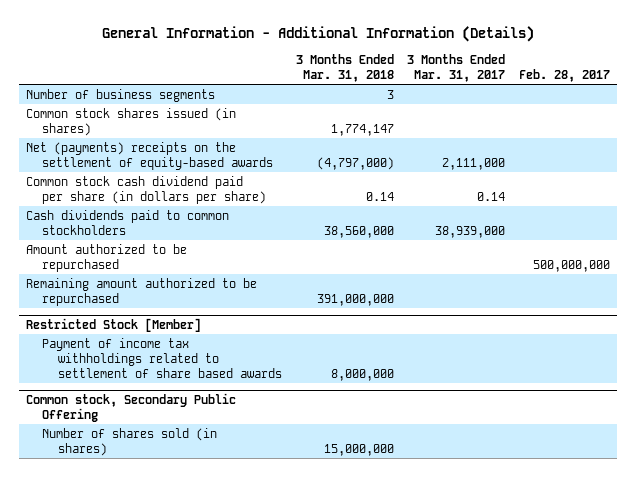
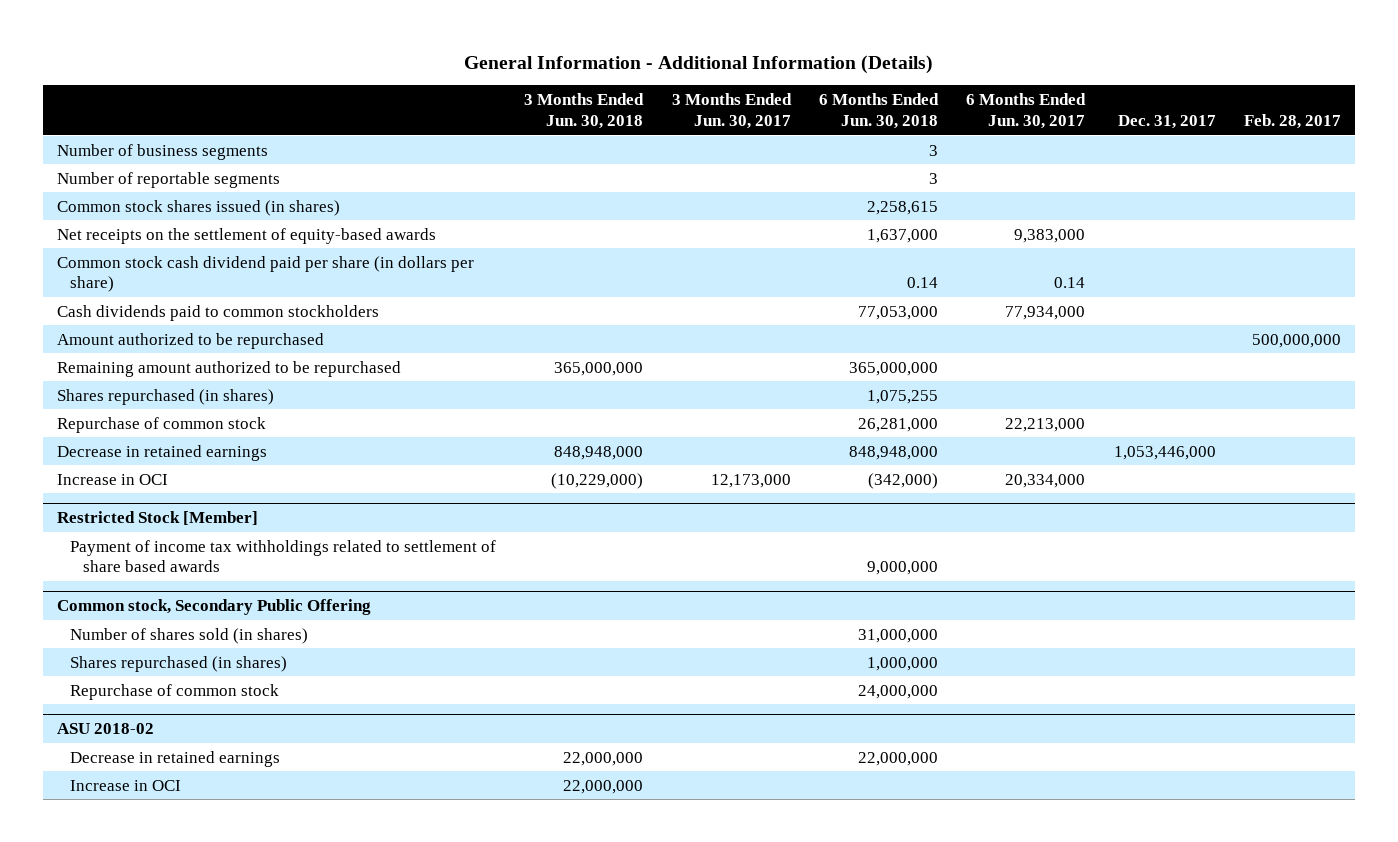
- | 3 Months Ended Mar. 31, 2018 | 3 Months Ended Mar. 31, 2017 | Feb. 28, 2017
+ | 3 Months Ended Jun. 30, 2018 | 3 Months Ended Jun. 30, 2017 | 6 Months Ended Jun. 30, 2018 | 6 Months Ended Jun. 30, 2017 | Dec. 31, 2017 | Feb. 28, 2017
+ Number of reportable segments | | | 3 | | |
- Net (payments) receipts on the settlement of equity-based awards | (4,797,000) | 2,111,000 |
+ Net receipts on the settlement of equity-based awards | | | 1,637,000 | 9,383,000 | |
+ Shares repurchased (in shares) | | | 1,075,255 | | |
+ Repurchase of common stock | | | 26,281,000 | 22,213,000 | |
+ Decrease in retained earnings | 848,948,000 | | 848,948,000 | | 1,053,446,000 |
+ Increase in OCI | (10,229,000) | 12,173,000 | (342,000) | 20,334,000 | |
@ Common stock, Secondary Public Offering
+ Shares repurchased (in shares) | | | 1,000,000 | | |
+ Repurchase of common stock | | | 24,000,000 | | |
+ ASU 2018-02
+ Decrease in retained earnings | 22,000,000 | | 22,000,000 | | |
+ Increase in OCI | 22,000,000 | | | | |

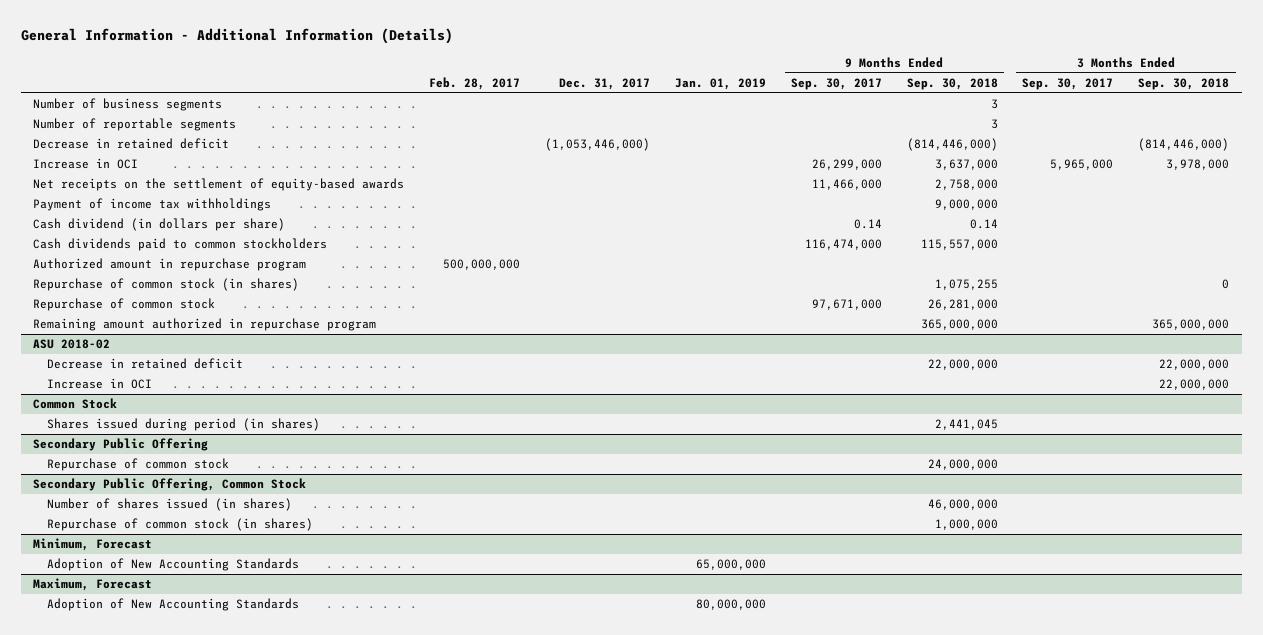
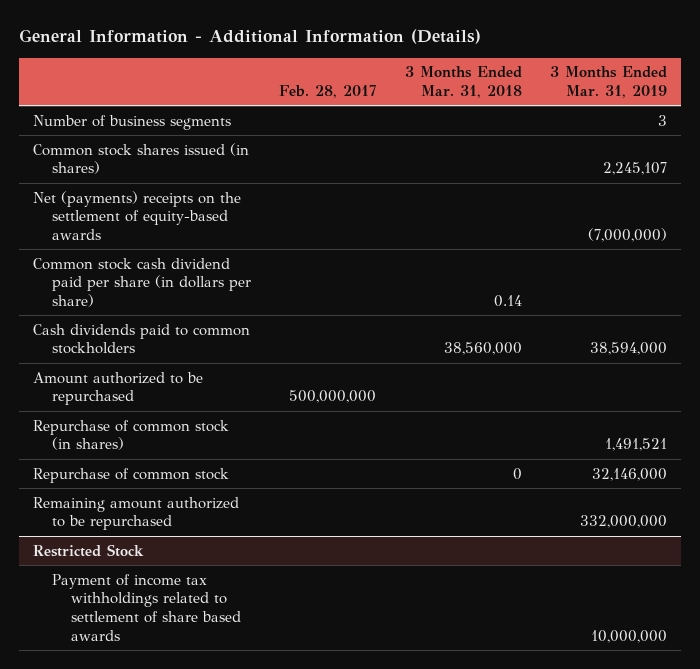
- | Feb. 28, 2017 | Dec. 31, 2017 | Jan. 01, 2019 | 9 Months Ended Sep. 30, 2017 | 9 Months Ended Sep. 30, 2018 | 3 Months Ended Sep. 30, 2017 | 3 Months Ended Sep. 30, 2018
+ | Feb. 28, 2017 | 3 Months Ended Mar. 31, 2018 | 3 Months Ended Mar. 31, 2019
- Number of reportable segments | | | | | 3 | |
- Decrease in retained deficit | | (1,053,446,000) | | | (814,446,000) | | (814,446,000)
- Increase in OCI | | | | 26,299,000 | 3,637,000 | 5,965,000 | 3,978,000
- Net receipts on the settlement of equity-based awards | | | | 11,466,000 | 2,758,000 | |
- Payment of income tax withholdings | | | | | 9,000,000 | |
- Cash dividend (in dollars per share) | | | | 0.14 | 0.14 | |
+ Common stock shares issued (in shares) | | | 2,245,107
+ Net (payments) receipts on the settlement of equity-based awards | | | (7,000,000)
+ Common stock cash dividend paid per share (in dollars per share) | | 0.14 |
- Authorized amount in repurchase program | 500,000,000 | | | | | |
+ Amount authorized to be repurchased | 500,000,000 | |
- Remaining amount authorized in repurchase program | | | | | 365,000,000 | | 365,000,000
- ASU 2018-02
- Decrease in retained deficit | | | | | 22,000,000 | | 22,000,000
- Increase in OCI | | | | | | | 22,000,000
- Common Stock
- Shares issued during period (in shares) | | | | | 2,441,045 | |
- Secondary Public Offering
- Repurchase of common stock | | | | | 24,000,000 | |
- Secondary Public Offering, Common Stock
- Number of shares issued (in shares) | | | | | 46,000,000 | |
- Repurchase of common stock (in shares) | | | | | 1,000,000 | |
- Minimum, Forecast
- Adoption of New Accounting Standards | | | 65,000,000 | | | |
- Maximum, Forecast
- Adoption of New Accounting Standards | | | 80,000,000 | | | |
+ Remaining amount authorized to be repurchased | | | 332,000,000
+ Restricted Stock
+ Payment of income tax withholdings related to settlement of share based awards | | | 10,000,000

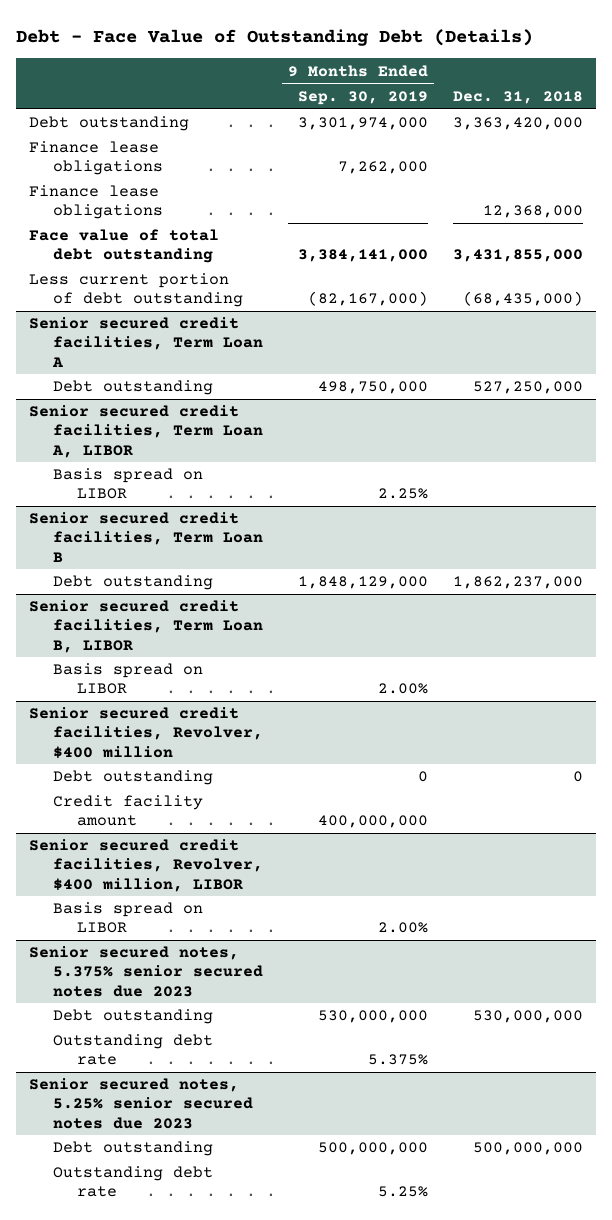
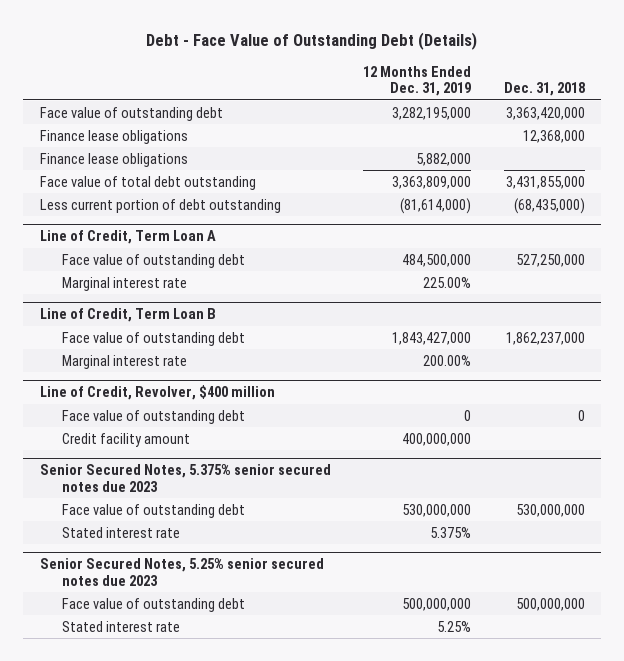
- | 9 Months Ended Sep. 30, 2019 | Dec. 31, 2018
+ | 12 Months Ended Dec. 31, 2019 | Dec. 31, 2018
- Debt outstanding | 3,301,974,000 | 3,363,420,000
+ Face value of outstanding debt | 3,282,195,000 | 3,363,420,000
moved down: Finance lease obligations | 5,882,000 |
- Senior secured credit facilities, Term Loan A
- Debt outstanding | 498,750,000 | 527,250,000
- Senior secured credit facilities, Term Loan A, LIBOR
- Basis spread on LIBOR | 2.25% |
- Senior secured credit facilities, Term Loan B
- Debt outstanding | 1,848,129,000 | 1,862,237,000
- Senior secured credit facilities, Term Loan B, LIBOR
- Basis spread on LIBOR | 2.00% |
- Senior secured credit facilities, Revolver, $400 million
- Debt outstanding | 0 | 0
- Credit facility amount | 400,000,000 |
- Senior secured credit facilities, Revolver, $400 million, LIBOR
- Basis spread on LIBOR | 2.00% |
- Senior secured notes, 5.375% senior secured notes due 2023
- Debt outstanding | 530,000,000 | 530,000,000
- Outstanding debt rate | 5.375% |
- Senior secured notes, 5.25% senior secured notes due 2023
- Debt outstanding | 500,000,000 | 500,000,000
- Outstanding debt rate | 5.25% |
+ Line of Credit, Term Loan A
+ Face value of outstanding debt | 484,500,000 | 527,250,000
+ Marginal interest rate | 225.00% |
+ Line of Credit, Term Loan B
+ Face value of outstanding debt | 1,843,427,000 | 1,862,237,000
+ Marginal interest rate | 200.00% |
+ Line of Credit, Revolver, $400 million
+ Face value of outstanding debt | 0 | 0
+ Credit facility amount | 400,000,000 |
+ Senior Secured Notes, 5.375% senior secured notes due 2023
+ Face value of outstanding debt | 530,000,000 | 530,000,000
+ Stated interest rate | 5.375% |
+ Senior Secured Notes, 5.25% senior secured notes due 2023
+ Face value of outstanding debt | 500,000,000 | 500,000,000
+ Stated interest rate | 5.25% |

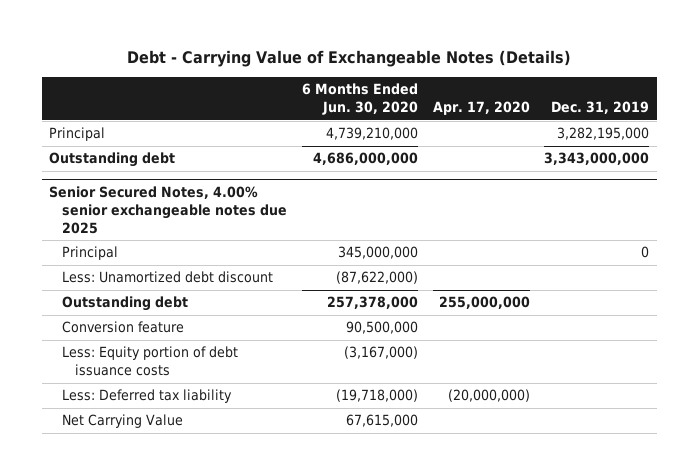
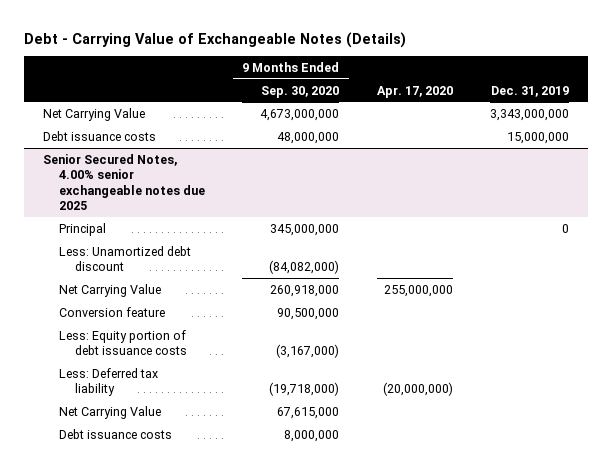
- | 6 Months Ended Jun. 30, 2020 | Apr. 17, 2020 | Dec. 31, 2019
+ | 9 Months Ended Sep. 30, 2020 | Apr. 17, 2020 | Dec. 31, 2019
- Principal | 4,739,210,000 | | 3,282,195,000
- Outstanding debt | 4,686,000,000 | | 3,343,000,000
+ Net Carrying Value | 4,673,000,000 | | 3,343,000,000
+ Debt issuance costs | 48,000,000 | | 15,000,000
@ Senior Secured Notes, 4.00% senior exchangeable notes due 2025
- Outstanding debt | 257,378,000 | 255,000,000 |
+ Net Carrying Value | 260,918,000 | 255,000,000 |
+ Debt issuance costs | 8,000,000 | |

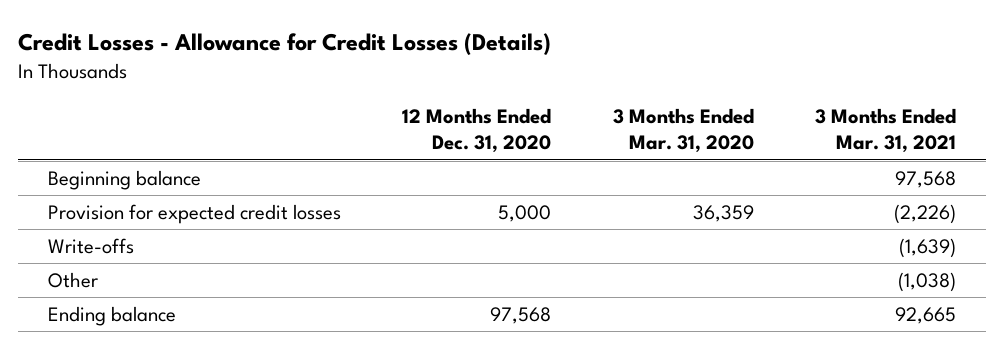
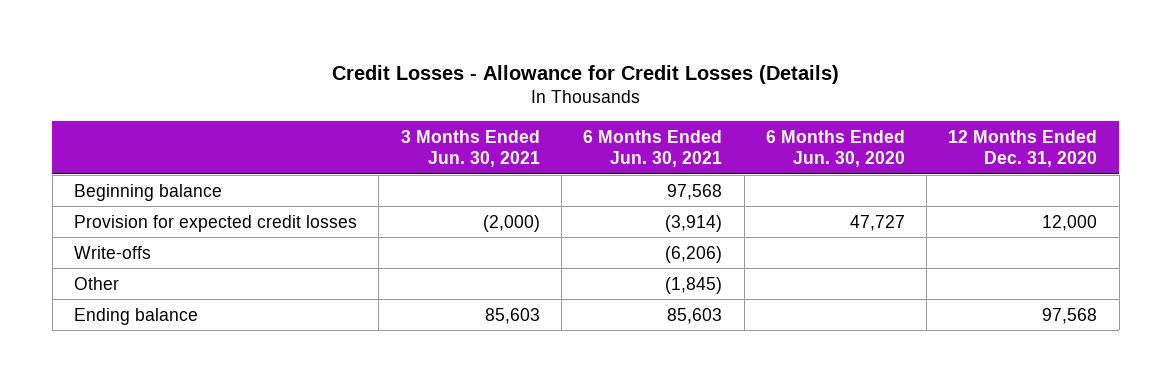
- | 12 Months Ended Dec. 31, 2020 | 3 Months Ended Mar. 31, 2020 | 3 Months Ended Mar. 31, 2021
+ | 3 Months Ended Jun. 30, 2021 | 6 Months Ended Jun. 30, 2021 | 6 Months Ended Jun. 30, 2020 | 12 Months Ended Dec. 31, 2020
- Provision for expected credit losses | 5,000 | 36,359 | (2,226)
+ Provision for expected credit losses | (2,000) | (3,914) | 47,727 | 12,000

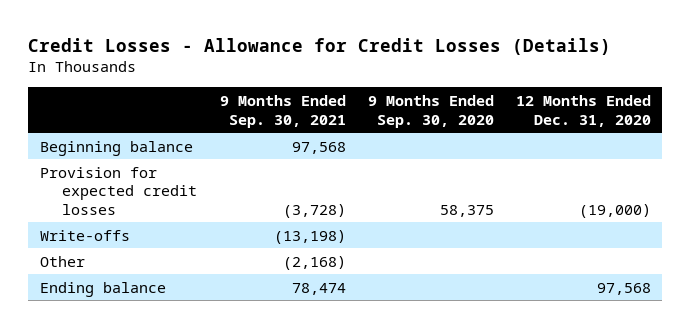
- | 3 Months Ended Jun. 30, 2021 | 6 Months Ended Jun. 30, 2021 | 6 Months Ended Jun. 30, 2020 | 12 Months Ended Dec. 31, 2020
+ | 9 Months Ended Sep. 30, 2021 | 9 Months Ended Sep. 30, 2020 | 12 Months Ended Dec. 31, 2020
- Provision for expected credit losses | (2,000) | (3,914) | 47,727 | 12,000
+ Provision for expected credit losses | (3,728) | 58,375 | (19,000)

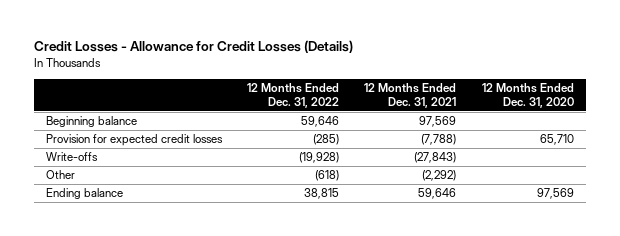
- | 9 Months Ended Sep. 30, 2021 | 9 Months Ended Sep. 30, 2020 | 12 Months Ended Dec. 31, 2020
+ | 12 Months Ended Dec. 31, 2022 | 12 Months Ended Dec. 31, 2021 | 12 Months Ended Dec. 31, 2020
- Provision for expected credit losses | (3,728) | 58,375 | (19,000)
+ Provision for expected credit losses | (285) | (7,788) | 65,710
- Ending balance | 78,474 | | 97,568
+ Ending balance | 38,815 | 59,646 | 97,569

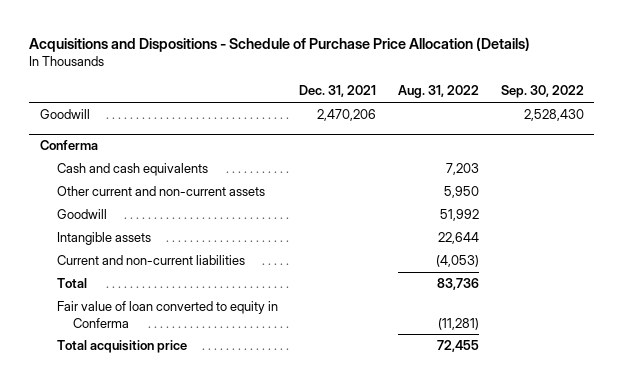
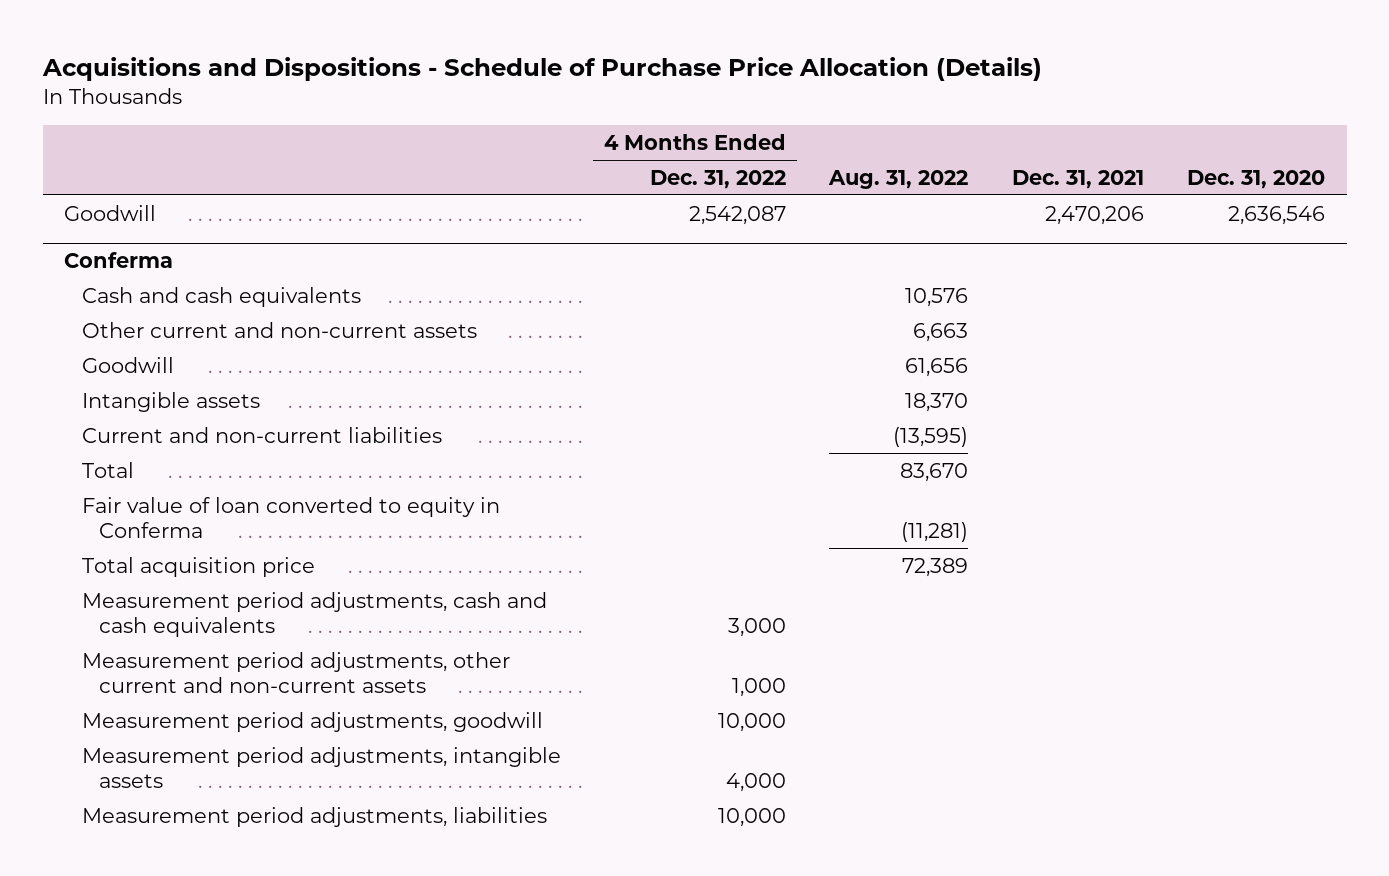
- | Dec. 31, 2021 | Aug. 31, 2022 | Sep. 30, 2022
+ | 4 Months Ended Dec. 31, 2022 | Aug. 31, 2022 | Dec. 31, 2021 | Dec. 31, 2020
@ Conferma
- Cash and cash equivalents | | 7,203 |
- Other current and non-current assets | | 5,950 |
- Goodwill | | 51,992 |
- Intangible assets | | 22,644 |
- Current and non-current liabilities | | (4,053) |
- Total | | 83,736 |
+ Cash and cash equivalents | | 10,576 | |
+ Other current and non-current assets | | 6,663 | |
+ Goodwill | | 61,656 | |
+ Intangible assets | | 18,370 | |
+ Current and non-current liabilities | | (13,595) | |
+ Total | | 83,670 | |
- Total acquisition price | | 72,455 |
+ Total acquisition price | | 72,389 | |
+ Measurement period adjustments, cash and cash equivalents | 3,000 | | |
+ Measurement period adjustments, other current and non-current assets | 1,000 | | |
+ Measurement period adjustments, goodwill | 10,000 | | |
+ Measurement period adjustments, intangible assets | 4,000 | | |
+ Measurement period adjustments, liabilities | 10,000 | | |

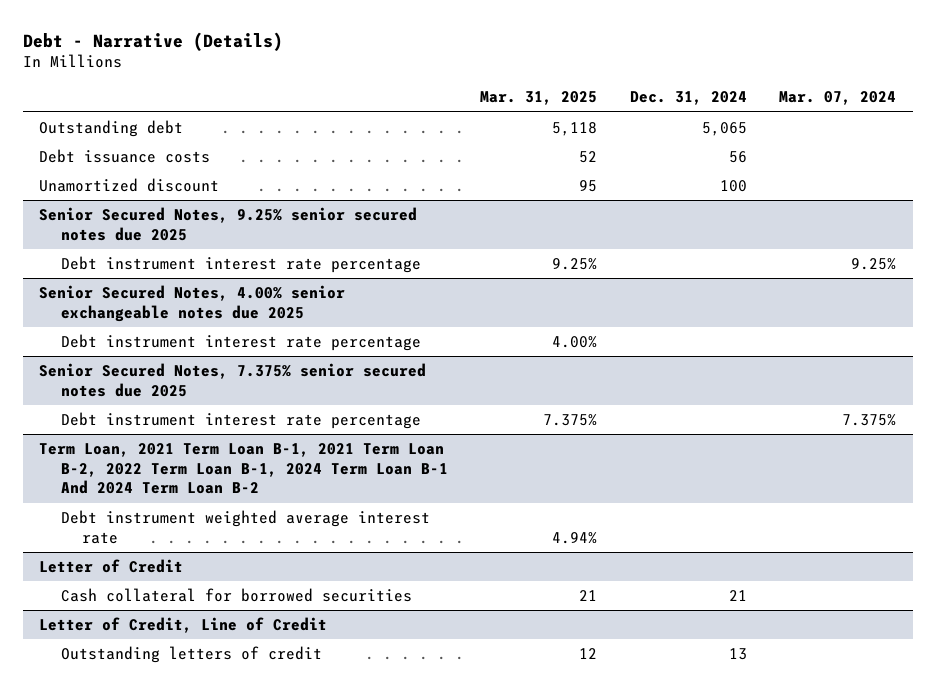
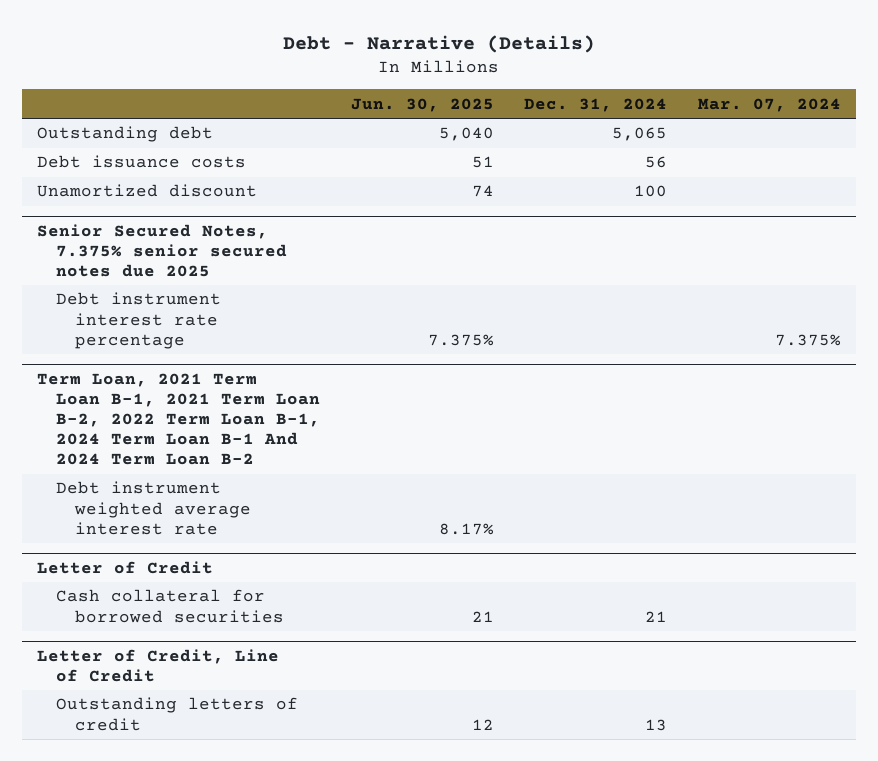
- | Mar. 31, 2025 | Dec. 31, 2024 | Mar. 07, 2024
+ | Jun. 30, 2025 | Dec. 31, 2024 | Mar. 07, 2024
- Senior Secured Notes, 9.25% senior secured notes due 2025
- Debt instrument interest rate percentage | 9.25% | | 9.25%
- Senior Secured Notes, 4.00% senior exchangeable notes due 2025
- Debt instrument interest rate percentage | 4.00% | |

